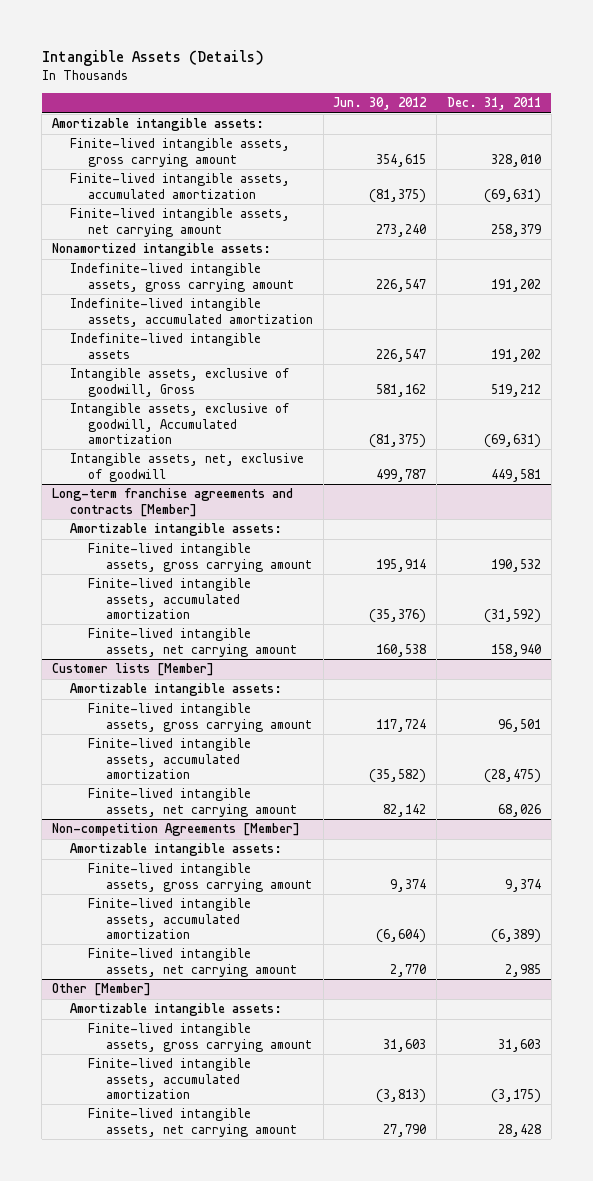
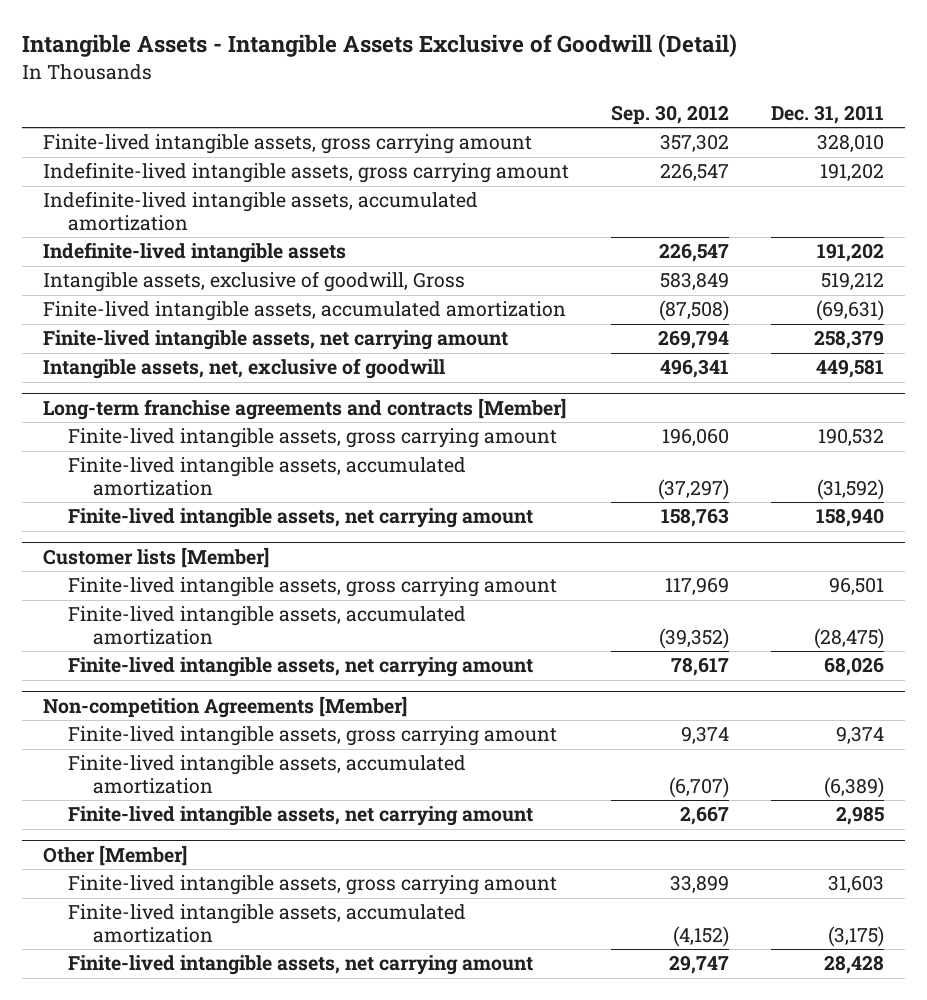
- Intangible Assets (Details)
+ Intangible Assets - Intangible Assets Exclusive of Goodwill (Detail)
- | Jun. 30, 2012 | Dec. 31, 2011
+ | Sep. 30, 2012 | Dec. 31, 2011
- Amortizable intangible assets:
- Nonamortized intangible assets:
- Intangible assets, exclusive of goodwill, Accumulated amortization | (81,375) | (69,631)
moved down: Finite-lived intangible assets, accumulated amortization | (87,508) | (69,631)
moved down: Finite-lived intangible assets, net carrying amount | 269,794 | 258,379
@ Long-term franchise agreements and contracts [Member]
- Amortizable intangible assets:
@ Customer lists [Member]
- Amortizable intangible assets:
@ Non-competition Agreements [Member]
- Amortizable intangible assets:
@ Other [Member]
- Amortizable intangible assets:

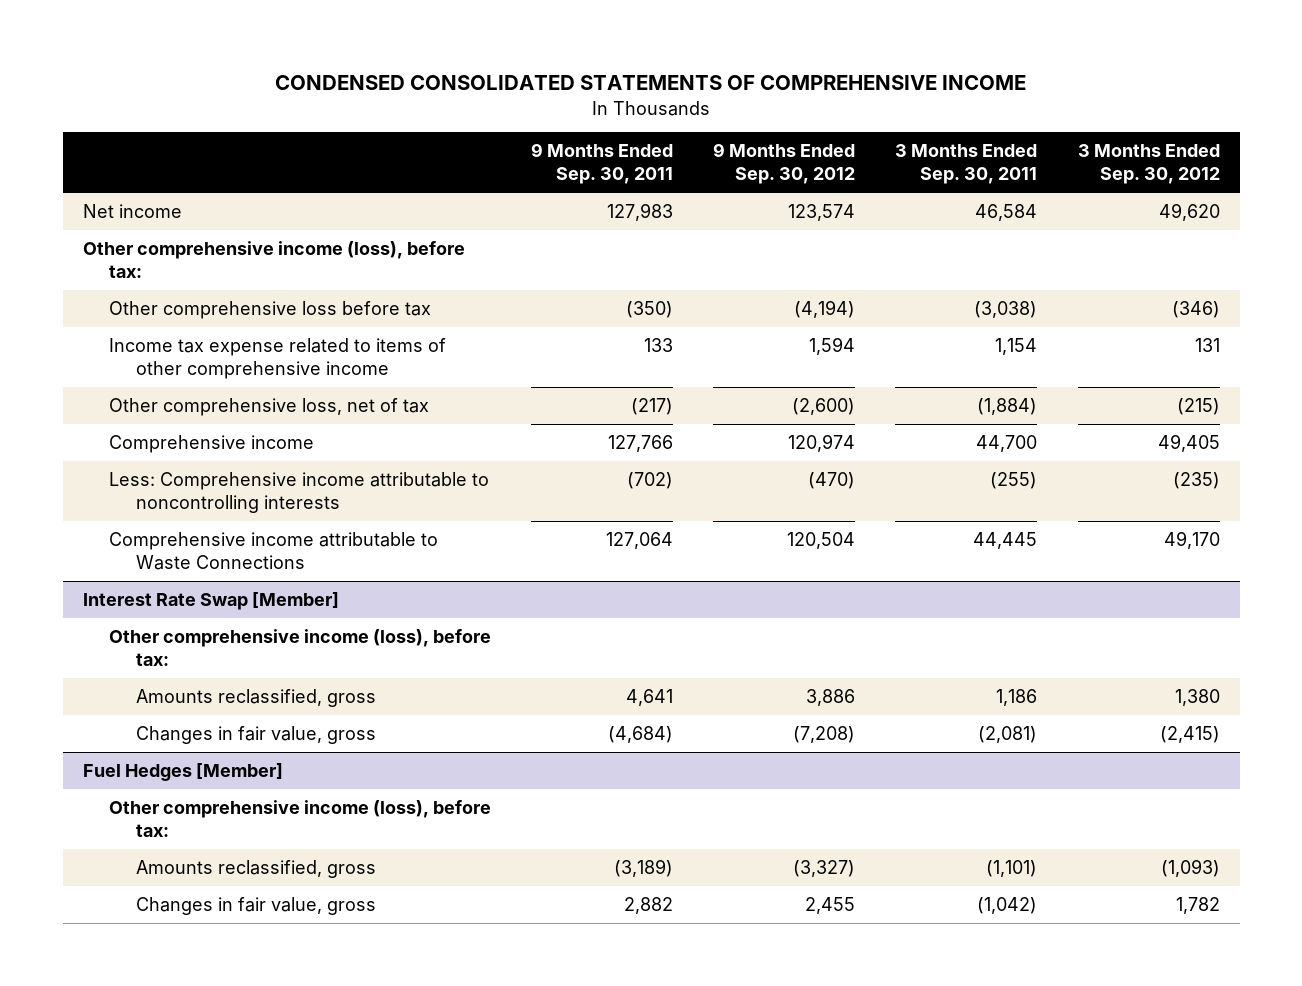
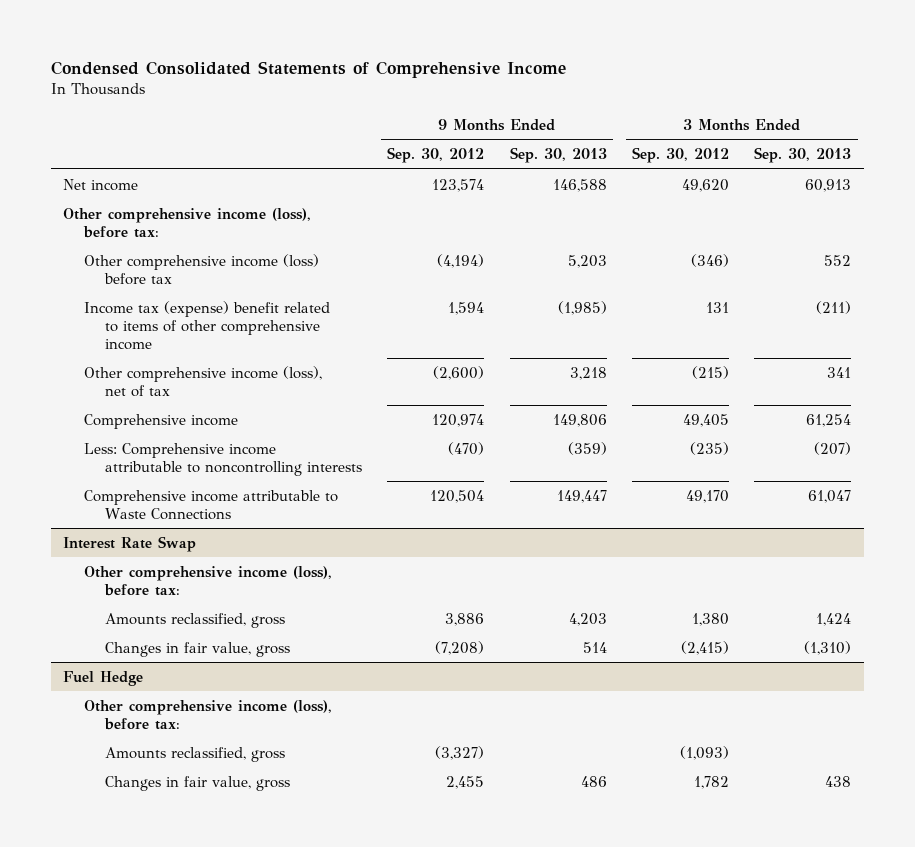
- CONDENSED CONSOLIDATED STATEMENTS OF COMPREHENSIVE INCOME
+ Condensed Consolidated Statements of Comprehensive Income
- | 9 Months Ended Sep. 30, 2011 | 9 Months Ended Sep. 30, 2012 | 3 Months Ended Sep. 30, 2011 | 3 Months Ended Sep. 30, 2012
+ | 9 Months Ended Sep. 30, 2012 | 9 Months Ended Sep. 30, 2013 | 3 Months Ended Sep. 30, 2012 | 3 Months Ended Sep. 30, 2013
- Other comprehensive loss before tax | (350) | (4,194) | (3,038) | (346)
- Income tax expense related to items of other comprehensive income | 133 | 1,594 | 1,154 | 131
- Other comprehensive loss, net of tax | (217) | (2,600) | (1,884) | (215)
+ Other comprehensive income (loss) before tax | (4,194) | 5,203 | (346) | 552
+ Income tax (expense) benefit related to items of other comprehensive income | 1,594 | (1,985) | 131 | (211)
+ Other comprehensive income (loss), net of tax | (2,600) | 3,218 | (215) | 341
- Interest Rate Swap [Member]
+ Interest Rate Swap
- Fuel Hedges [Member]
+ Fuel Hedge

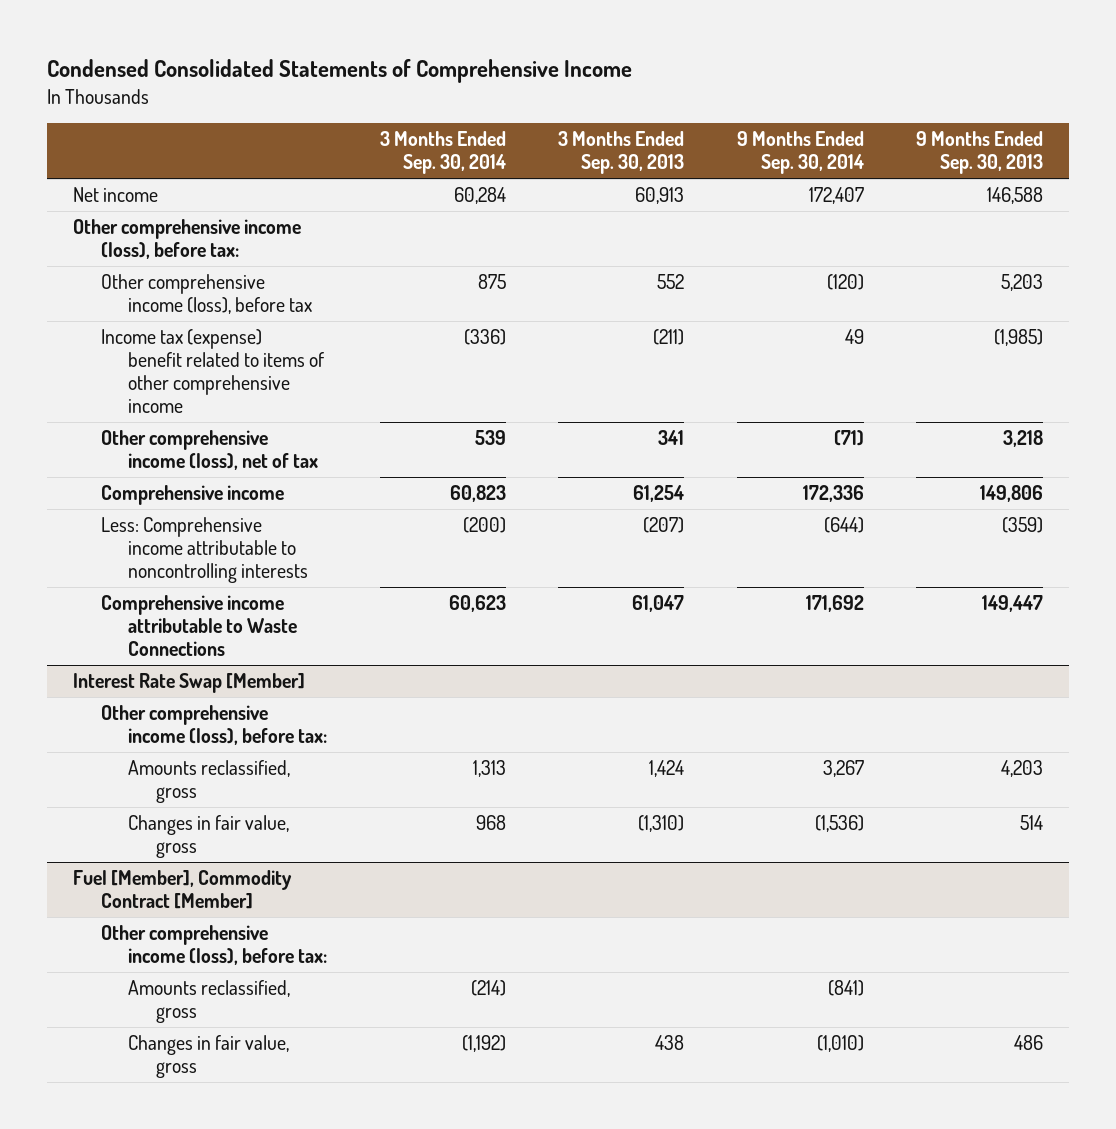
- | 9 Months Ended Sep. 30, 2012 | 9 Months Ended Sep. 30, 2013 | 3 Months Ended Sep. 30, 2012 | 3 Months Ended Sep. 30, 2013
+ | 3 Months Ended Sep. 30, 2014 | 3 Months Ended Sep. 30, 2013 | 9 Months Ended Sep. 30, 2014 | 9 Months Ended Sep. 30, 2013
- Other comprehensive income (loss) before tax | (4,194) | 5,203 | (346) | 552
+ Other comprehensive income (loss), before tax | 875 | 552 | (120) | 5,203
- Interest Rate Swap
+ Interest Rate Swap [Member]
- Fuel Hedge
+ Fuel [Member], Commodity Contract [Member]

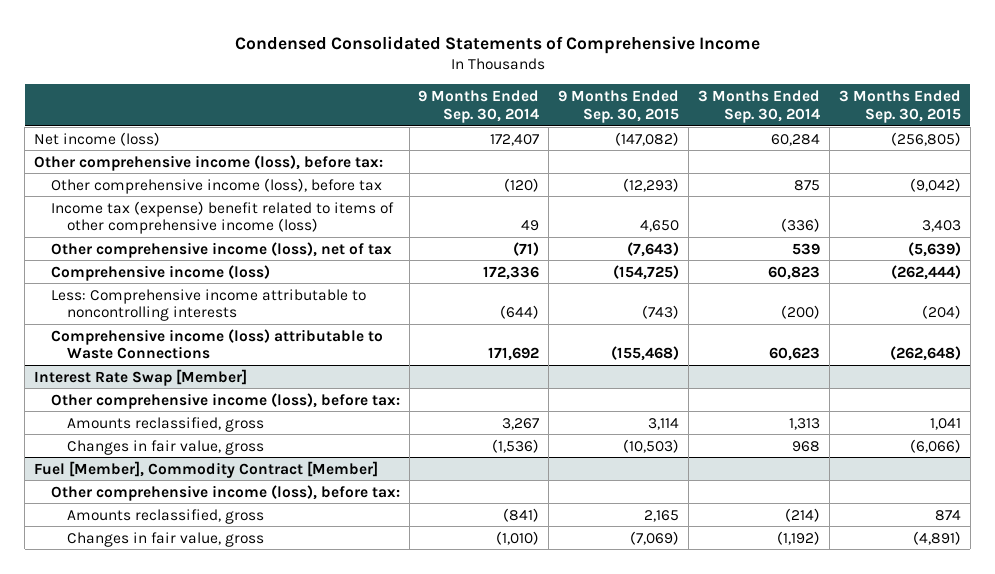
- | 3 Months Ended Sep. 30, 2014 | 3 Months Ended Sep. 30, 2013 | 9 Months Ended Sep. 30, 2014 | 9 Months Ended Sep. 30, 2013
+ | 9 Months Ended Sep. 30, 2014 | 9 Months Ended Sep. 30, 2015 | 3 Months Ended Sep. 30, 2014 | 3 Months Ended Sep. 30, 2015
- Net income | 60,284 | 60,913 | 172,407 | 146,588
+ Net income (loss) | 172,407 | (147,082) | 60,284 | (256,805)
- Income tax (expense) benefit related to items of other comprehensive income | (336) | (211) | 49 | (1,985)
+ Income tax (expense) benefit related to items of other comprehensive income (loss) | 49 | 4,650 | (336) | 3,403
- Comprehensive income | 60,823 | 61,254 | 172,336 | 149,806
+ Comprehensive income (loss) | 172,336 | (154,725) | 60,823 | (262,444)
- Comprehensive income attributable to Waste Connections | 60,623 | 61,047 | 171,692 | 149,447
+ Comprehensive income (loss) attributable to Waste Connections | 171,692 | (155,468) | 60,623 | (262,648)

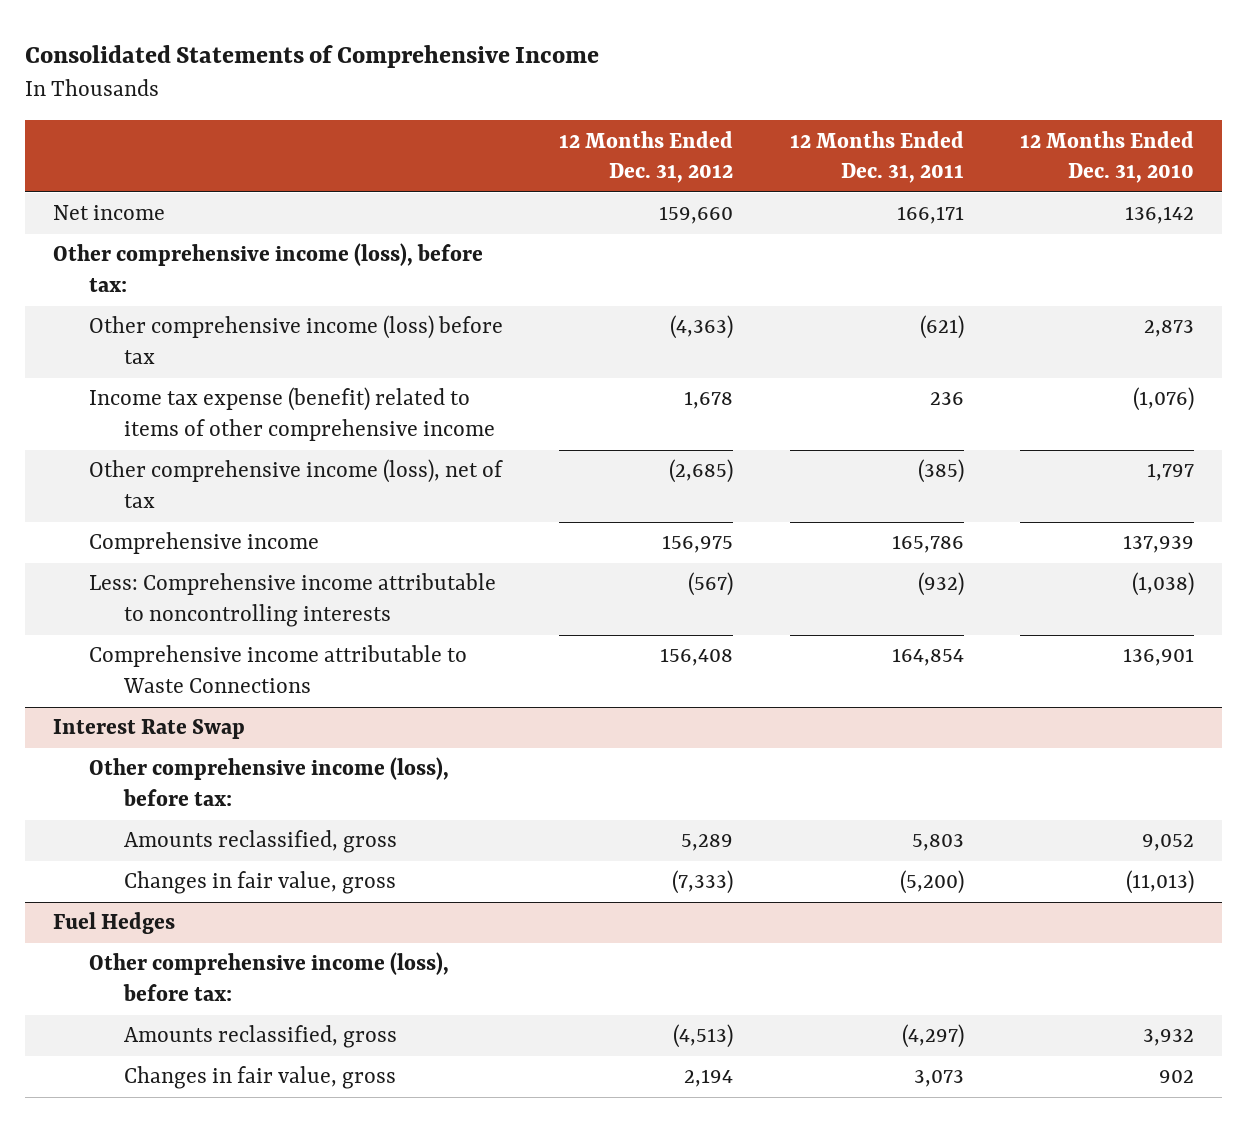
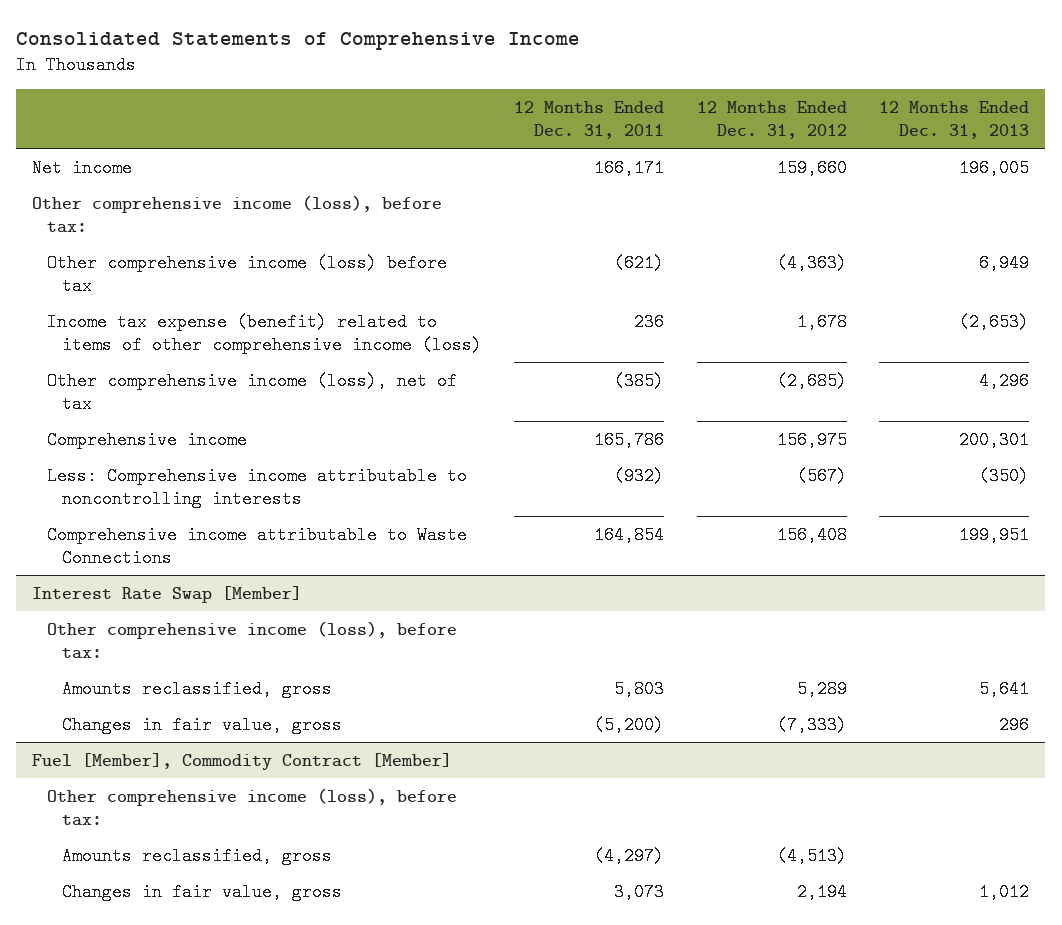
- | 12 Months Ended Dec. 31, 2012 | 12 Months Ended Dec. 31, 2011 | 12 Months Ended Dec. 31, 2010
+ | 12 Months Ended Dec. 31, 2011 | 12 Months Ended Dec. 31, 2012 | 12 Months Ended Dec. 31, 2013
- Income tax expense (benefit) related to items of other comprehensive income | 1,678 | 236 | (1,076)
+ Income tax expense (benefit) related to items of other comprehensive income (loss) | 236 | 1,678 | (2,653)
- Interest Rate Swap
+ Interest Rate Swap [Member]
- Fuel Hedges
+ Fuel [Member], Commodity Contract [Member]

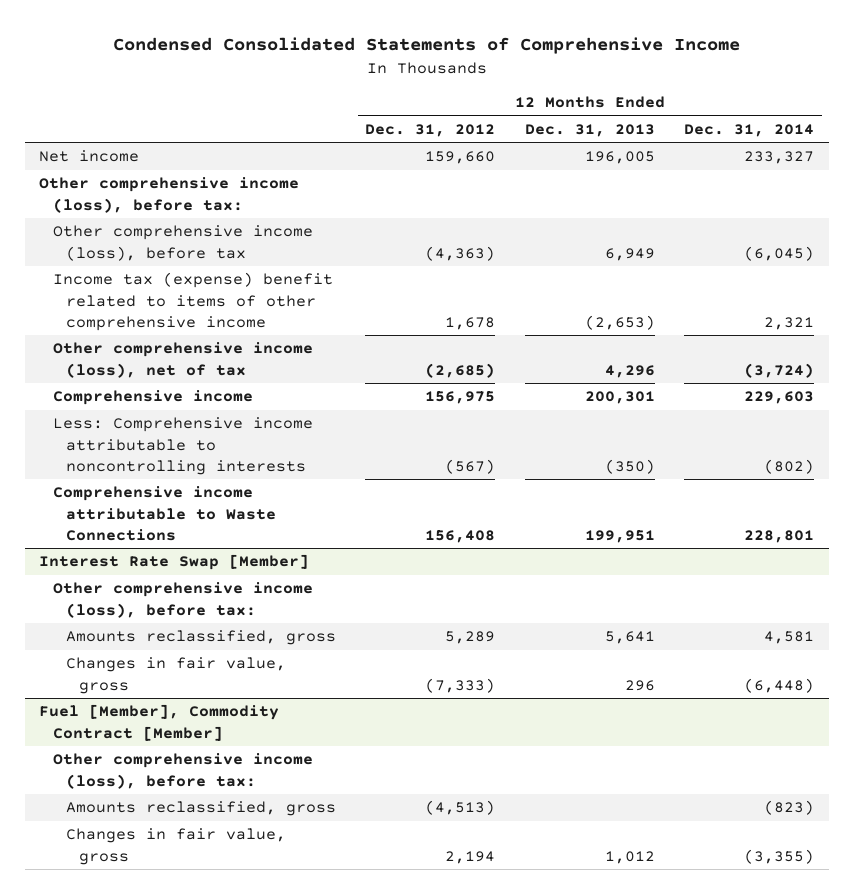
- Consolidated Statements of Comprehensive Income
+ Condensed Consolidated Statements of Comprehensive Income
- | 12 Months Ended Dec. 31, 2011 | 12 Months Ended Dec. 31, 2012 | 12 Months Ended Dec. 31, 2013
+ | 12 Months Ended Dec. 31, 2012 | 12 Months Ended Dec. 31, 2013 | 12 Months Ended Dec. 31, 2014
- Other comprehensive income (loss) before tax | (621) | (4,363) | 6,949
- Income tax expense (benefit) related to items of other comprehensive income (loss) | 236 | 1,678 | (2,653)
+ Other comprehensive income (loss), before tax | (4,363) | 6,949 | (6,045)
+ Income tax (expense) benefit related to items of other comprehensive income | 1,678 | (2,653) | 2,321

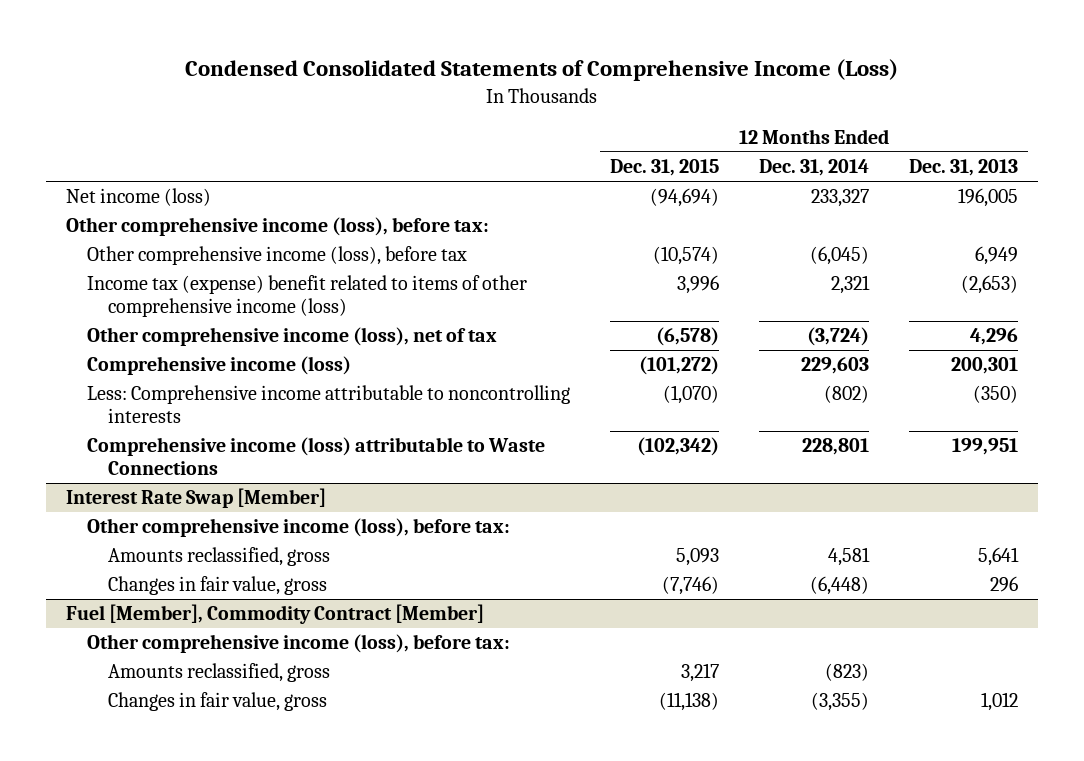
- Condensed Consolidated Statements of Comprehensive Income
+ Condensed Consolidated Statements of Comprehensive Income (Loss)
- | 12 Months Ended Dec. 31, 2012 | 12 Months Ended Dec. 31, 2013 | 12 Months Ended Dec. 31, 2014
+ | 12 Months Ended Dec. 31, 2015 | 12 Months Ended Dec. 31, 2014 | 12 Months Ended Dec. 31, 2013
- Net income | 159,660 | 196,005 | 233,327
+ Net income (loss) | (94,694) | 233,327 | 196,005
- Income tax (expense) benefit related to items of other comprehensive income | 1,678 | (2,653) | 2,321
+ Income tax (expense) benefit related to items of other comprehensive income (loss) | 3,996 | 2,321 | (2,653)
- Comprehensive income | 156,975 | 200,301 | 229,603
+ Comprehensive income (loss) | (101,272) | 229,603 | 200,301
- Comprehensive income attributable to Waste Connections | 156,408 | 199,951 | 228,801
+ Comprehensive income (loss) attributable to Waste Connections | (102,342) | 228,801 | 199,951

